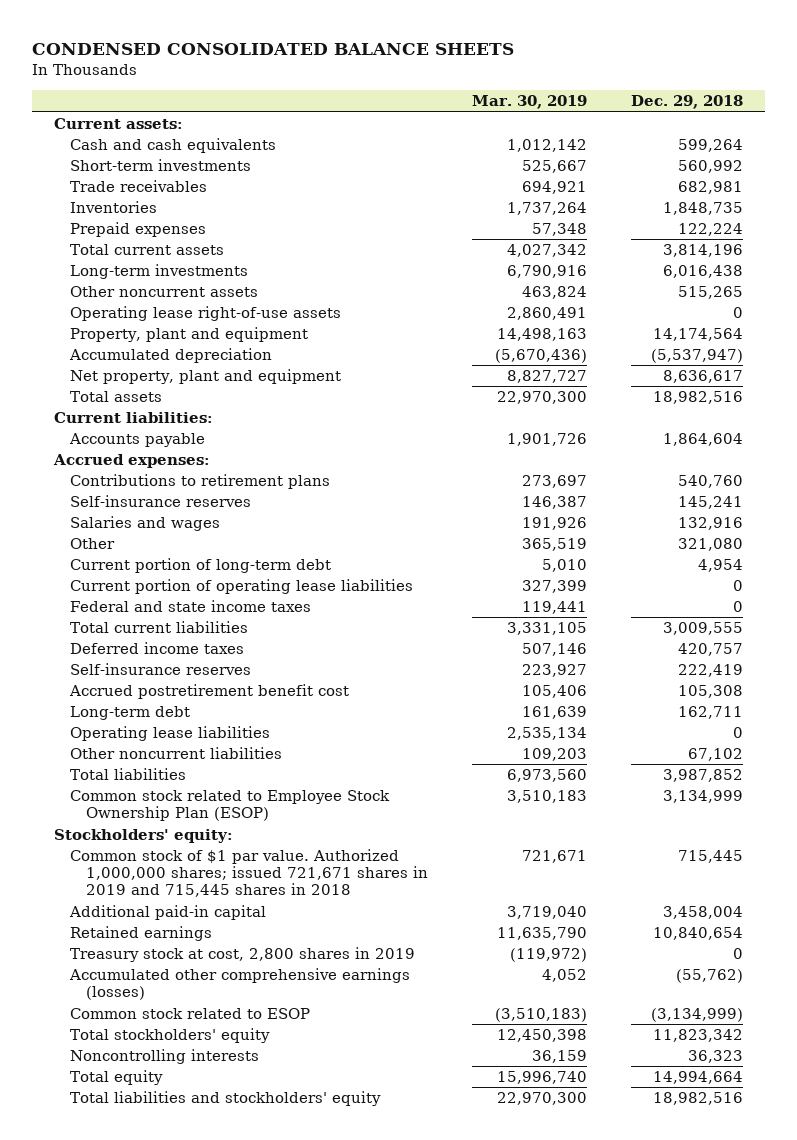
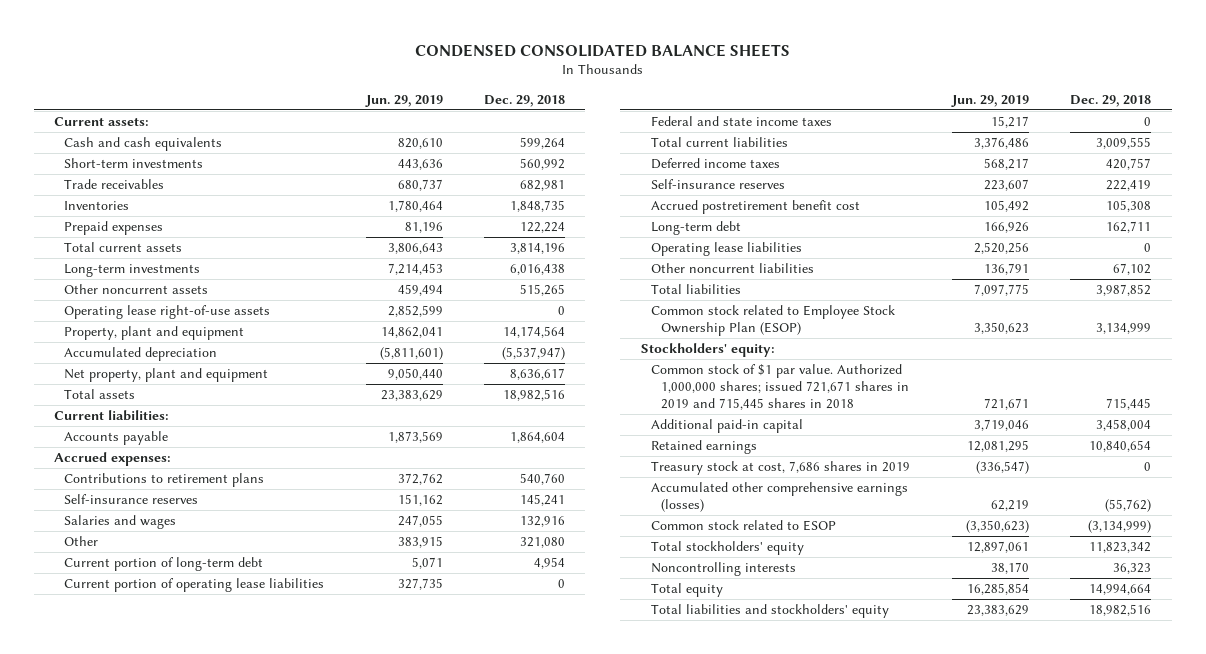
- | Mar. 30, 2019 | Dec. 29, 2018
+ | Jun. 29, 2019 | Dec. 29, 2018
- Treasury stock at cost, 2,800 shares in 2019 | (119,972) | 0
+ Treasury stock at cost, 7,686 shares in 2019 | (336,547) | 0

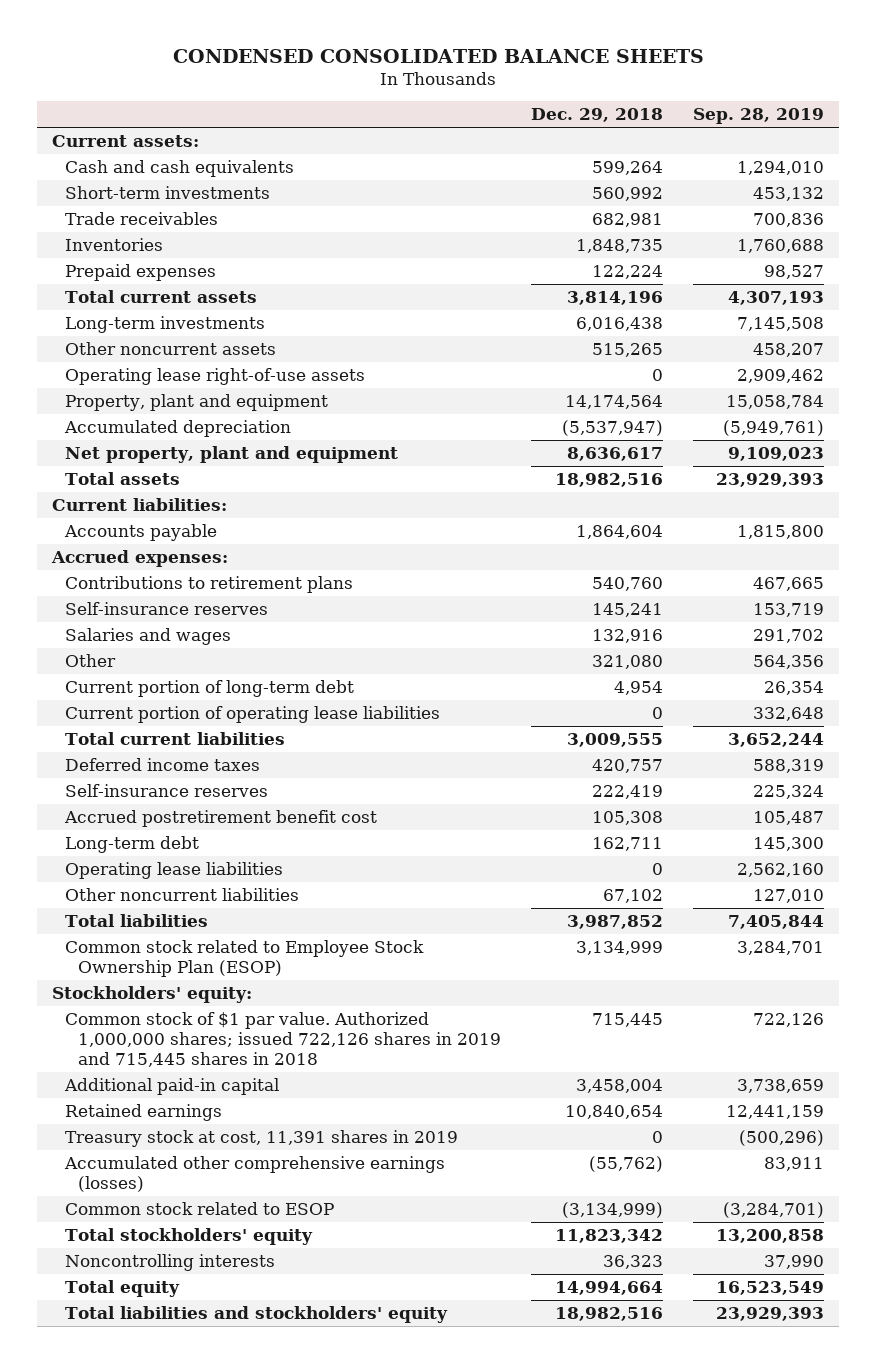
- | Jun. 29, 2019 | Dec. 29, 2018
+ | Dec. 29, 2018 | Sep. 28, 2019
- Federal and state income taxes | 15,217 | 0
- Common stock of $1 par value. Authorized 1,000,000 shares; issued 721,671 shares in 2019 and 715,445 shares in 2018 | 721,671 | 715,445
+ Common stock of $1 par value. Authorized 1,000,000 shares; issued 722,126 shares in 2019 and 715,445 shares in 2018 | 715,445 | 722,126
- Treasury stock at cost, 7,686 shares in 2019 | (336,547) | 0
+ Treasury stock at cost, 11,391 shares in 2019 | 0 | (500,296)

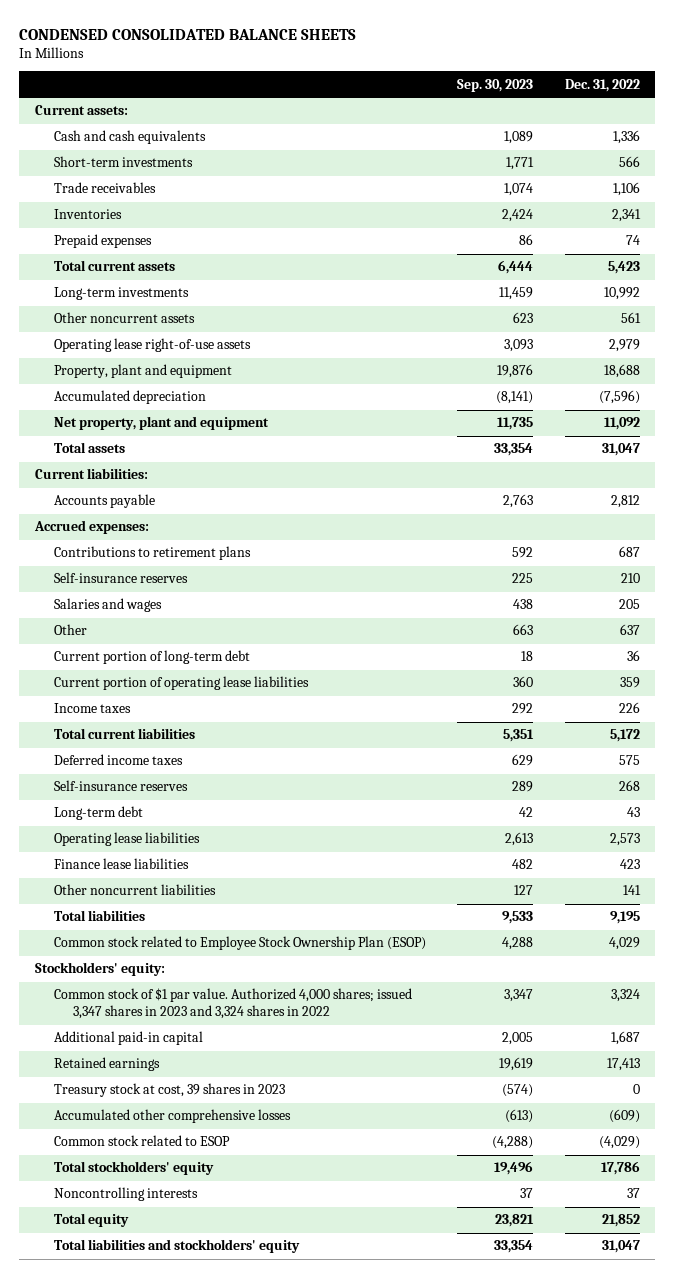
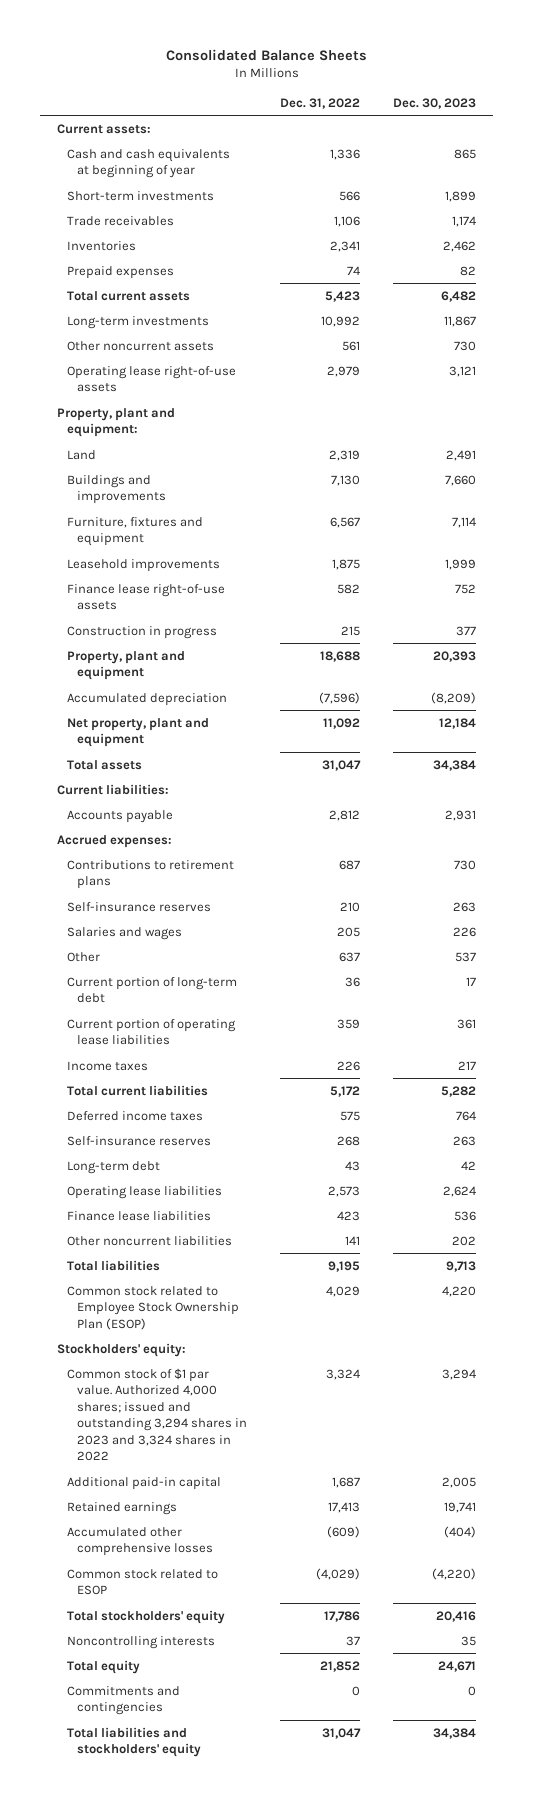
- CONDENSED CONSOLIDATED BALANCE SHEETS
+ Consolidated Balance Sheets
- | Sep. 30, 2023 | Dec. 31, 2022
+ | Dec. 31, 2022 | Dec. 30, 2023
- Cash and cash equivalents | 1,089 | 1,336
+ Cash and cash equivalents at beginning of year | 1,336 | 865
+ Property, plant and equipment:
+ Land | 2,319 | 2,491
+ Buildings and improvements | 7,130 | 7,660
+ Furniture, fixtures and equipment | 6,567 | 7,114
+ Leasehold improvements | 1,875 | 1,999
+ Finance lease right-of-use assets | 582 | 752
+ Construction in progress | 215 | 377
- Common stock of $1 par value. Authorized 4,000 shares; issued 3,347 shares in 2023 and 3,324 shares in 2022 | 3,347 | 3,324
+ Common stock of $1 par value. Authorized 4,000 shares; issued and outstanding 3,294 shares in 2023 and 3,324 shares in 2022 | 3,324 | 3,294
- Treasury stock at cost, 39 shares in 2023 | (574) | 0
+ Commitments and contingencies | 0 | 0

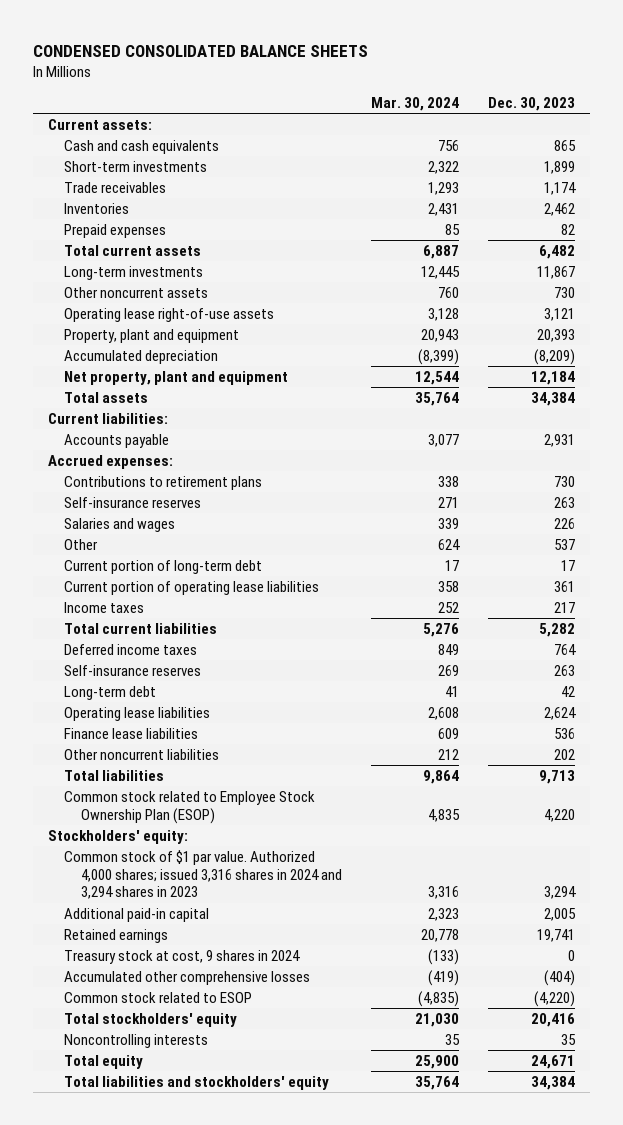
- Consolidated Balance Sheets
+ CONDENSED CONSOLIDATED BALANCE SHEETS
- | Dec. 31, 2022 | Dec. 30, 2023
+ | Mar. 30, 2024 | Dec. 30, 2023
- Cash and cash equivalents at beginning of year | 1,336 | 865
+ Cash and cash equivalents | 756 | 865
- Property, plant and equipment:
- Land | 2,319 | 2,491
- Buildings and improvements | 7,130 | 7,660
- Furniture, fixtures and equipment | 6,567 | 7,114
- Leasehold improvements | 1,875 | 1,999
- Finance lease right-of-use assets | 582 | 752
- Construction in progress | 215 | 377
- Common stock of $1 par value. Authorized 4,000 shares; issued and outstanding 3,294 shares in 2023 and 3,324 shares in 2022 | 3,324 | 3,294
+ Common stock of $1 par value. Authorized 4,000 shares; issued 3,316 shares in 2024 and 3,294 shares in 2023 | 3,316 | 3,294
+ Treasury stock at cost, 9 shares in 2024 | (133) | 0
- Commitments and contingencies | 0 | 0

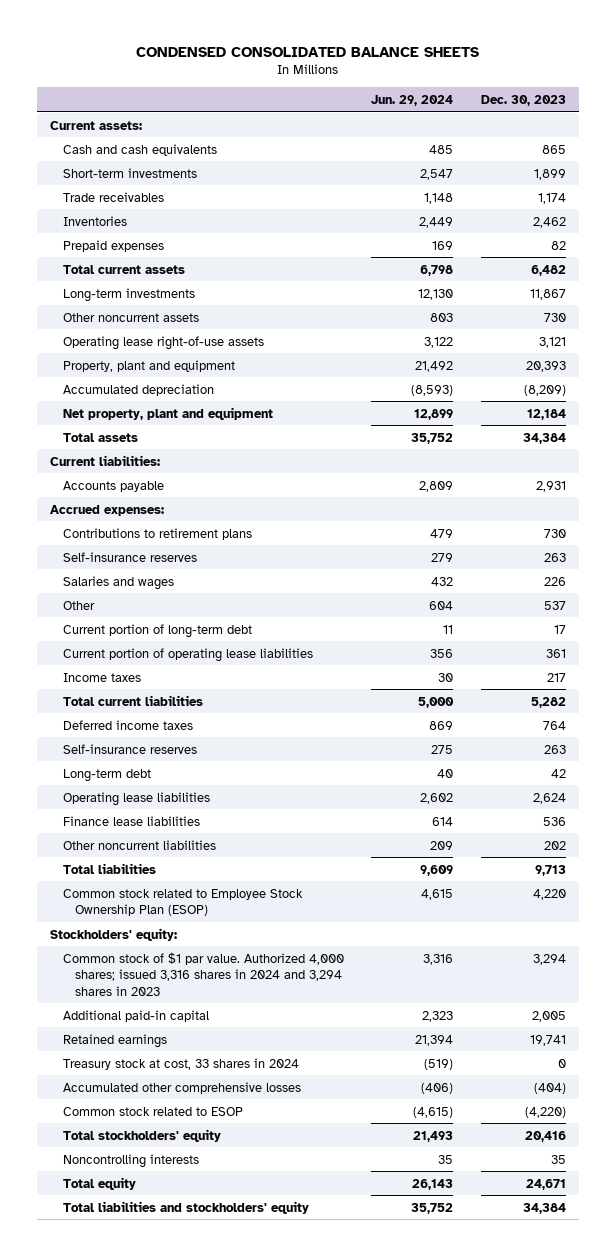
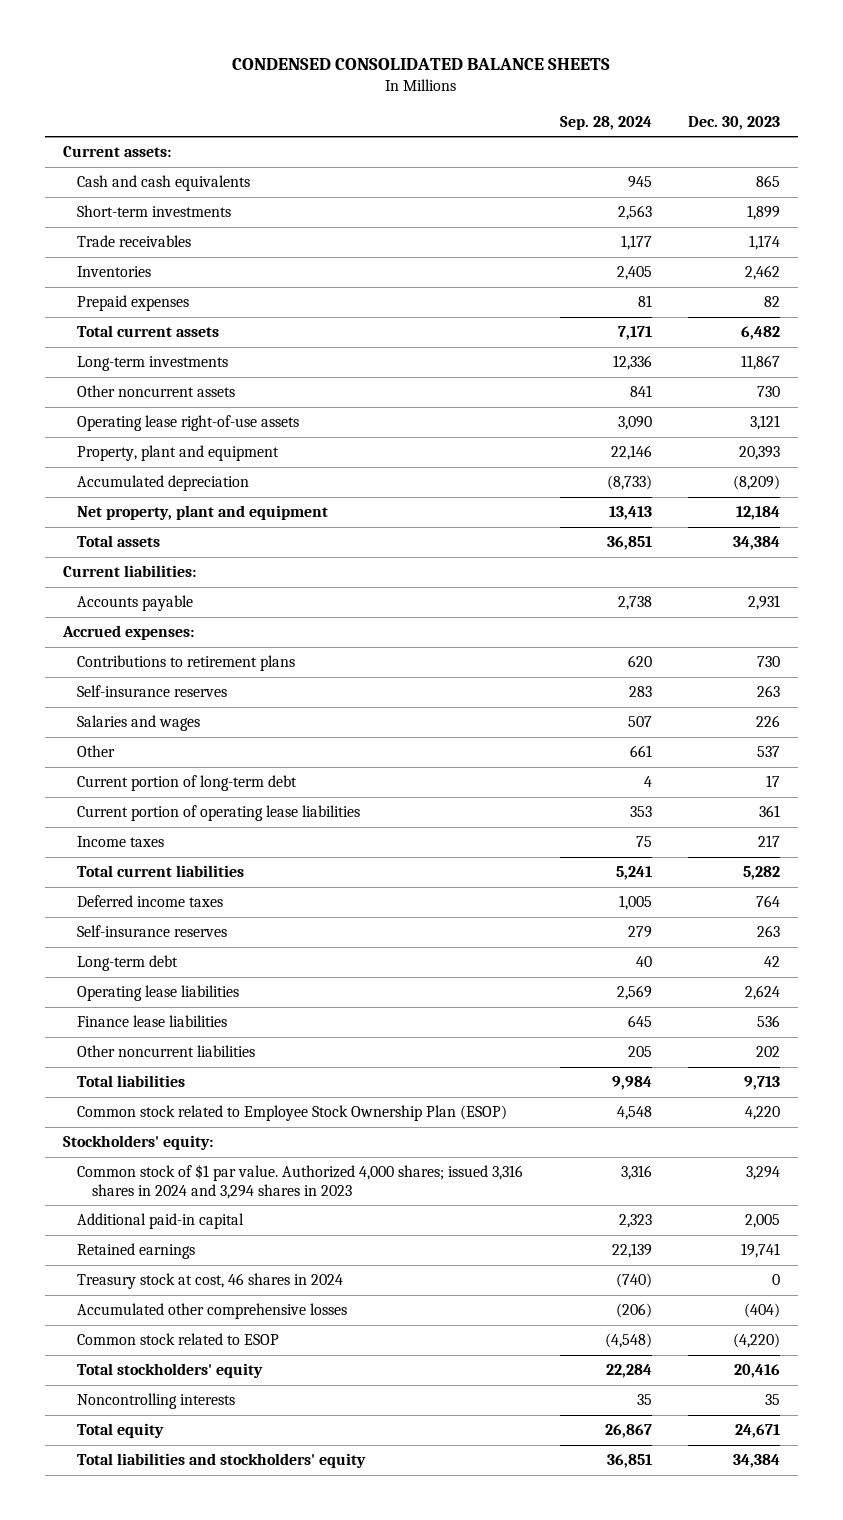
- | Jun. 29, 2024 | Dec. 30, 2023
+ | Sep. 28, 2024 | Dec. 30, 2023
- Treasury stock at cost, 33 shares in 2024 | (519) | 0
+ Treasury stock at cost, 46 shares in 2024 | (740) | 0

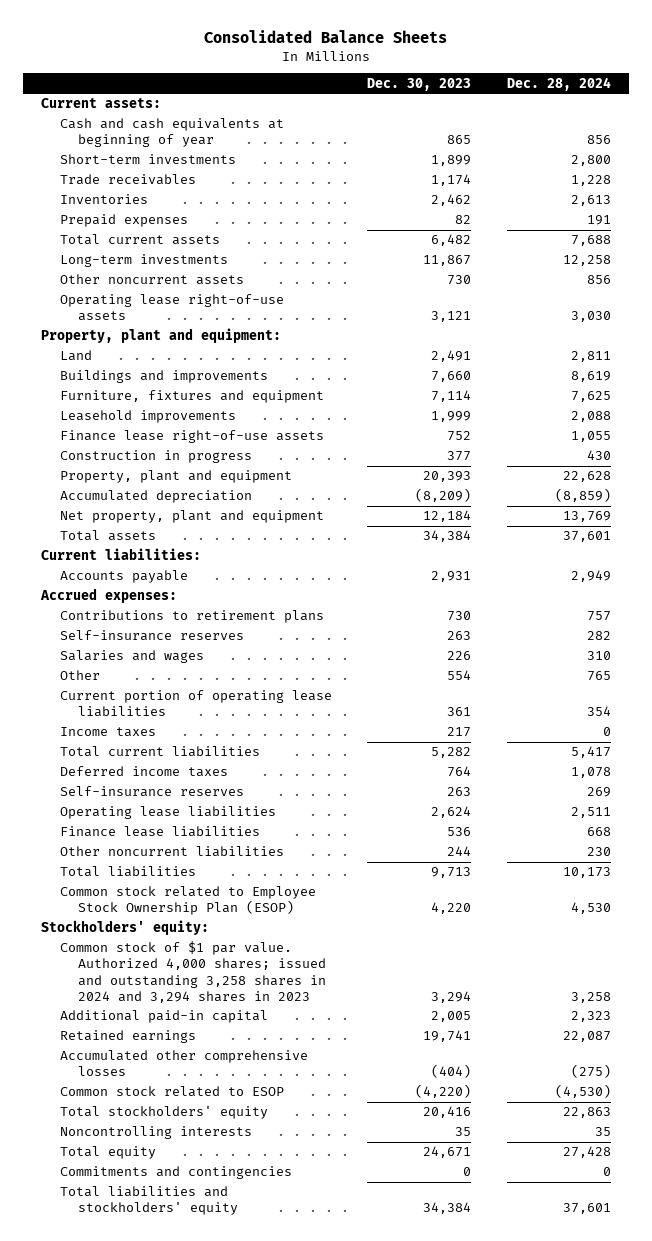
- CONDENSED CONSOLIDATED BALANCE SHEETS
+ Consolidated Balance Sheets
- | Sep. 28, 2024 | Dec. 30, 2023
+ | Dec. 30, 2023 | Dec. 28, 2024
- Cash and cash equivalents | 945 | 865
+ Cash and cash equivalents at beginning of year | 865 | 856
+ Property, plant and equipment:
+ Land | 2,491 | 2,811
+ Buildings and improvements | 7,660 | 8,619
+ Furniture, fixtures and equipment | 7,114 | 7,625
+ Leasehold improvements | 1,999 | 2,088
+ Finance lease right-of-use assets | 752 | 1,055
+ Construction in progress | 377 | 430
- Other | 661 | 537
- Current portion of long-term debt | 4 | 17
+ Other | 554 | 765
- Long-term debt | 40 | 42
- Other noncurrent liabilities | 205 | 202
+ Other noncurrent liabilities | 244 | 230
- Common stock of $1 par value. Authorized 4,000 shares; issued 3,316 shares in 2024 and 3,294 shares in 2023 | 3,316 | 3,294
+ Common stock of $1 par value. Authorized 4,000 shares; issued and outstanding 3,258 shares in 2024 and 3,294 shares in 2023 | 3,294 | 3,258
- Treasury stock at cost, 46 shares in 2024 | (740) | 0
+ Commitments and contingencies | 0 | 0

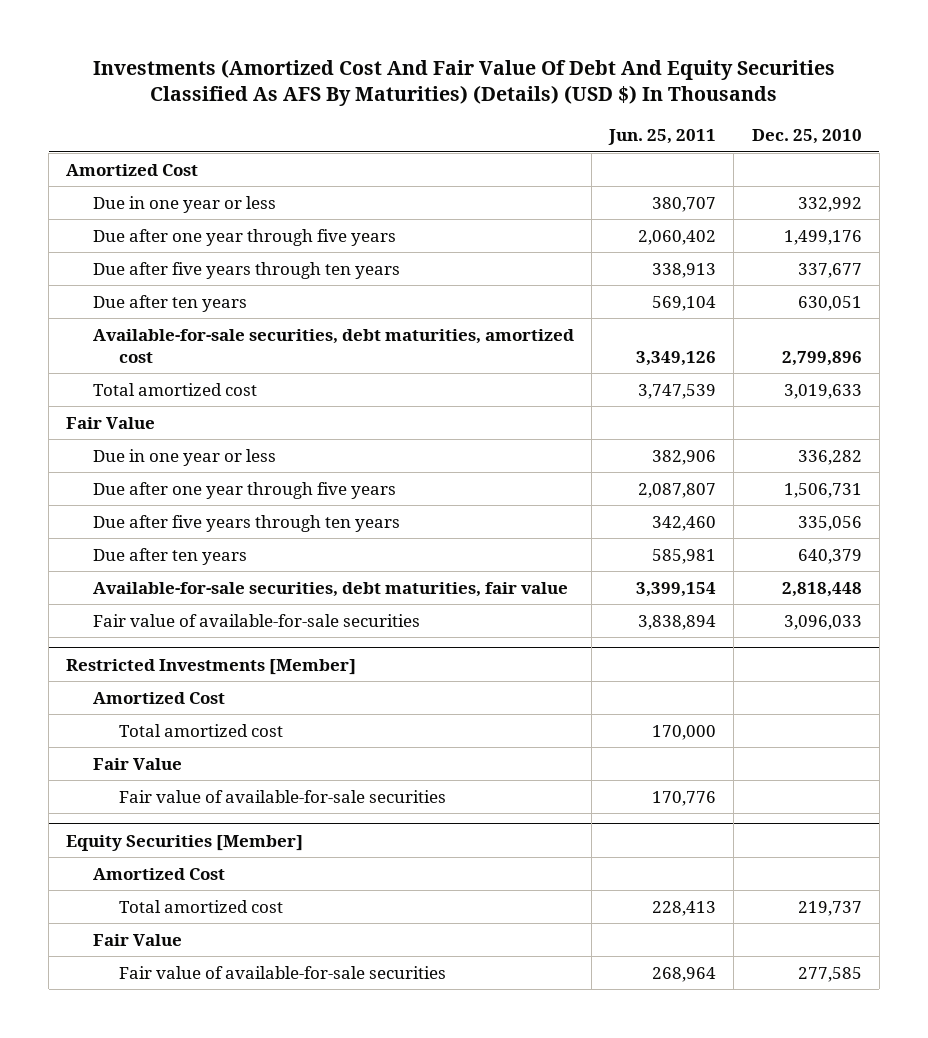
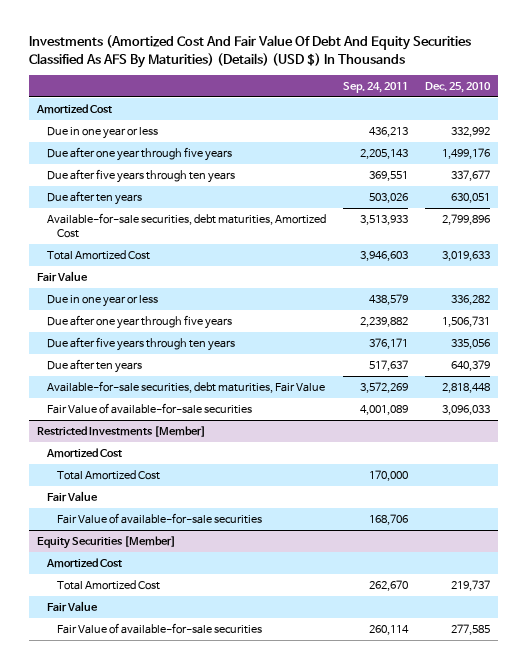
- | Jun. 25, 2011 | Dec. 25, 2010
+ | Sep. 24, 2011 | Dec. 25, 2010
- Available-for-sale securities, debt maturities, amortized cost | 3,349,126 | 2,799,896
- Total amortized cost | 3,747,539 | 3,019,633
+ Available-for-sale securities, debt maturities, Amortized Cost | 3,513,933 | 2,799,896
+ Total Amortized Cost | 3,946,603 | 3,019,633
- Available-for-sale securities, debt maturities, fair value | 3,399,154 | 2,818,448
- Fair value of available-for-sale securities | 3,838,894 | 3,096,033
+ Available-for-sale securities, debt maturities, Fair Value | 3,572,269 | 2,818,448
+ Fair Value of available-for-sale securities | 4,001,089 | 3,096,033
@ Restricted Investments [Member]
- Total amortized cost | 170,000 |
+ Total Amortized Cost | 170,000 |
- Fair value of available-for-sale securities | 170,776 |
+ Fair Value of available-for-sale securities | 168,706 |
@ Equity Securities [Member]
- Total amortized cost | 228,413 | 219,737
+ Total Amortized Cost | 262,670 | 219,737
- Fair value of available-for-sale securities | 268,964 | 277,585
+ Fair Value of available-for-sale securities | 260,114 | 277,585

